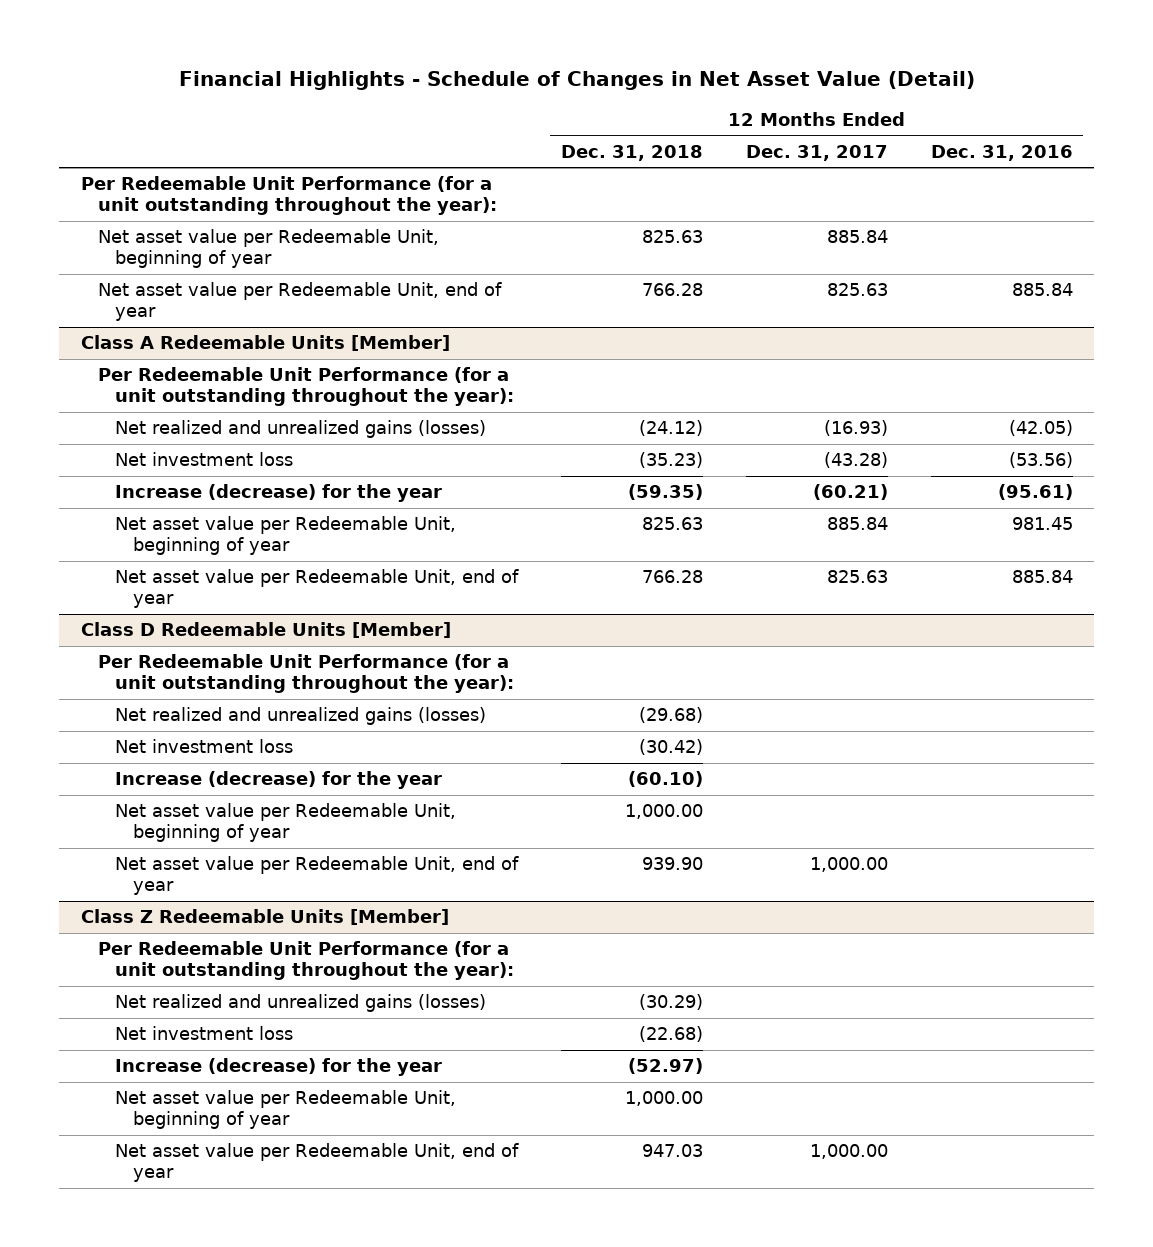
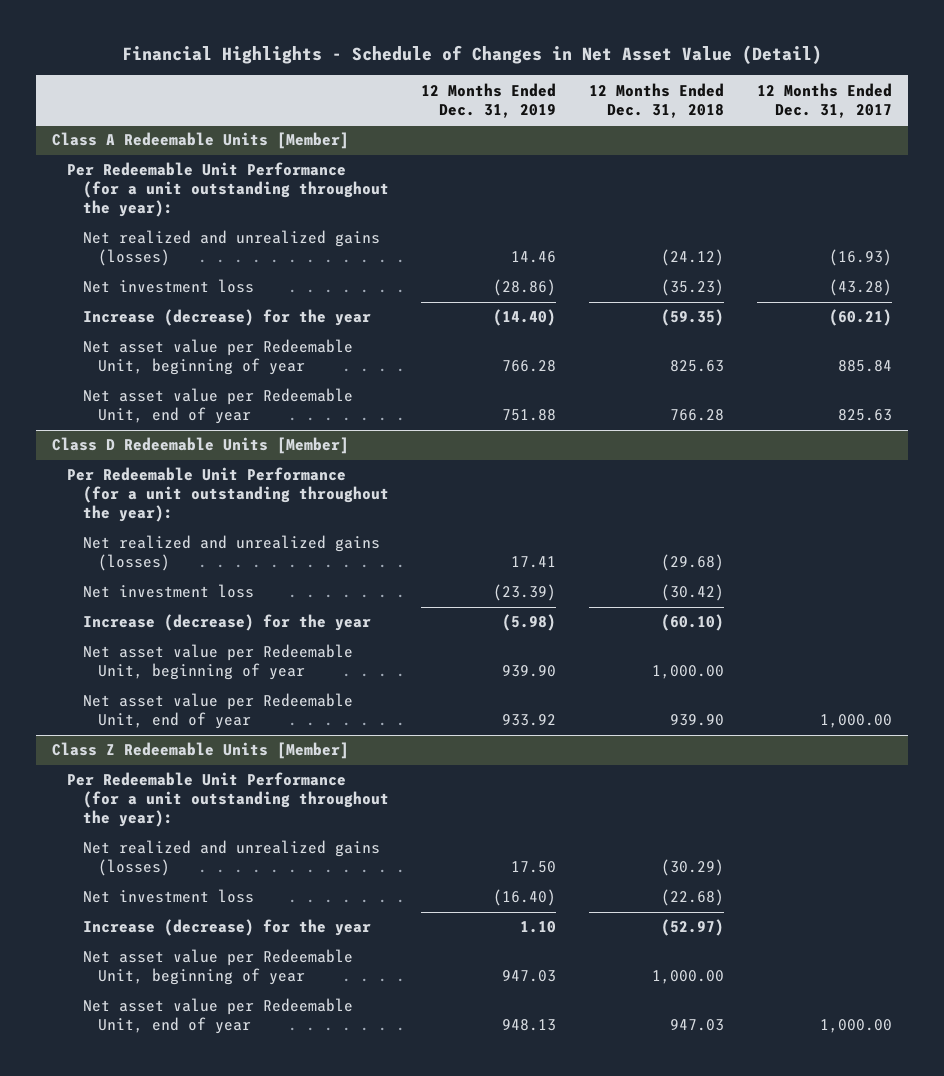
- | 12 Months Ended Dec. 31, 2018 | 12 Months Ended Dec. 31, 2017 | 12 Months Ended Dec. 31, 2016
+ | 12 Months Ended Dec. 31, 2019 | 12 Months Ended Dec. 31, 2018 | 12 Months Ended Dec. 31, 2017
- Per Redeemable Unit Performance (for a unit outstanding throughout the year):
- Net asset value per Redeemable Unit, beginning of year | 825.63 | 885.84 |
- Net asset value per Redeemable Unit, end of year | 766.28 | 825.63 | 885.84

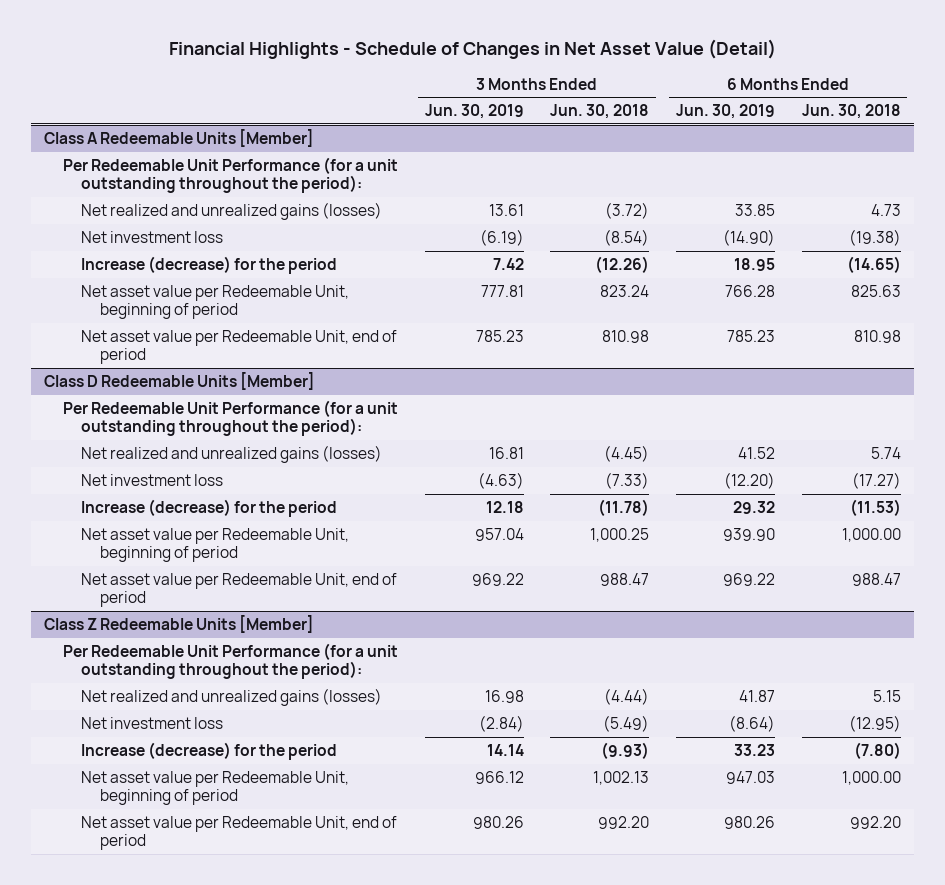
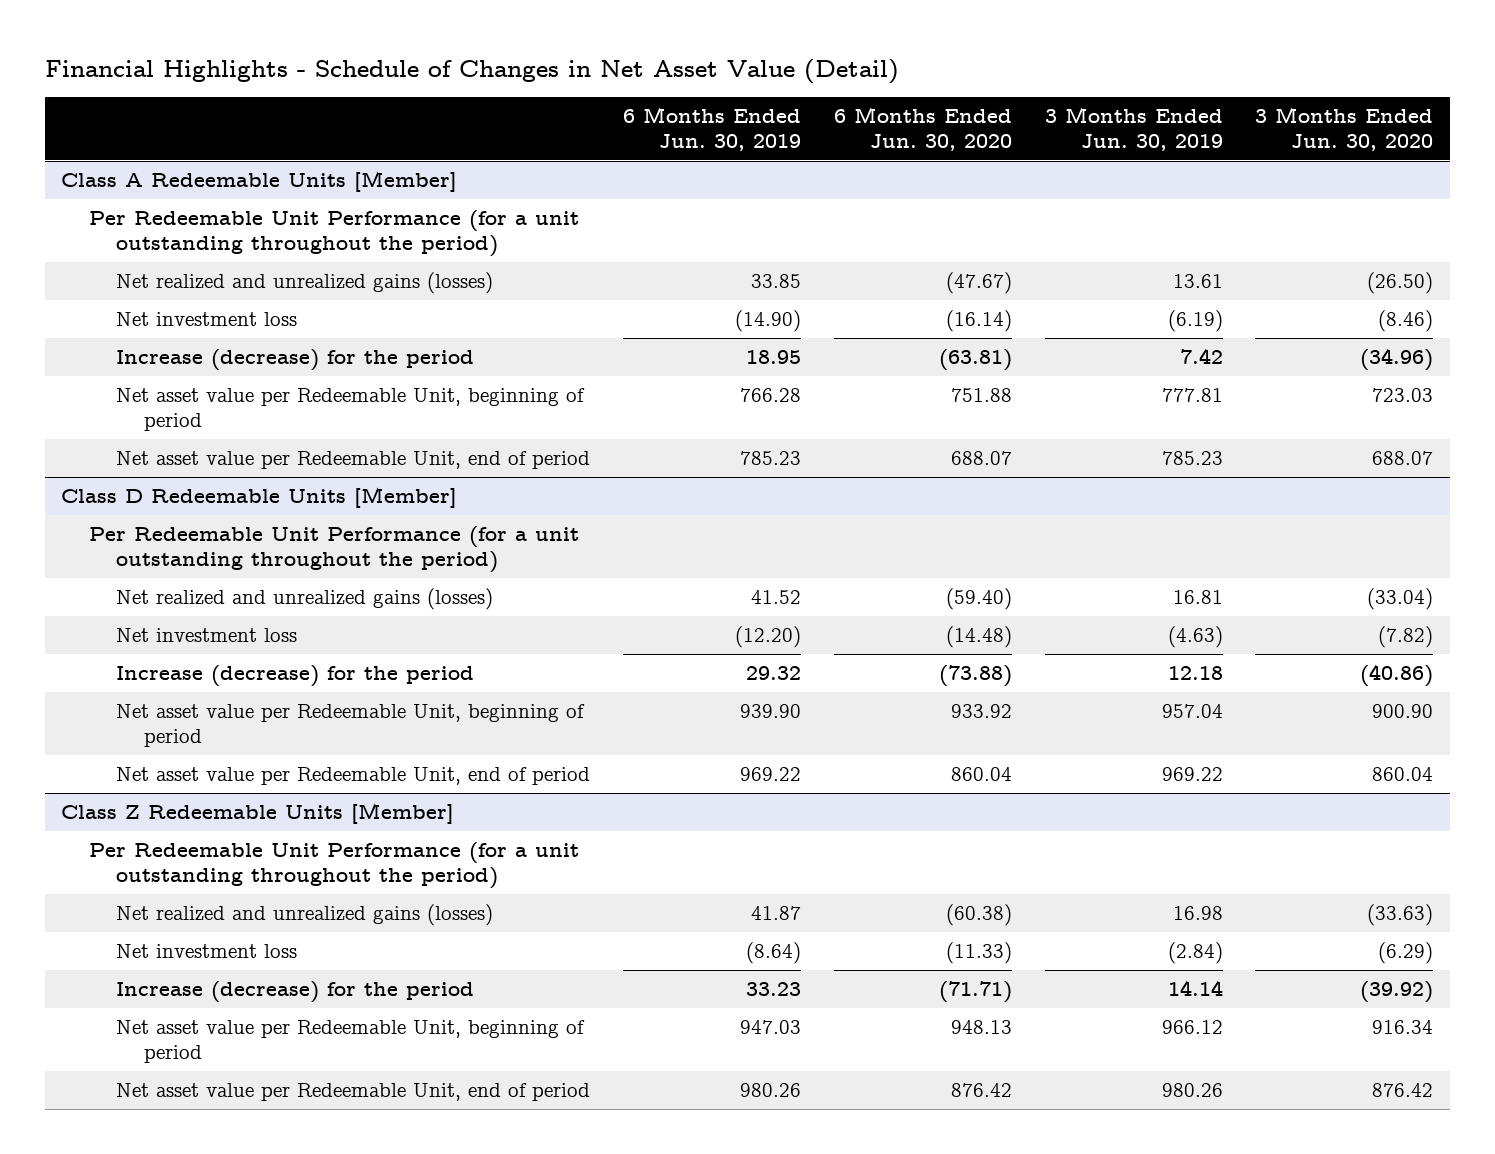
- | 3 Months Ended Jun. 30, 2019 | 3 Months Ended Jun. 30, 2018 | 6 Months Ended Jun. 30, 2019 | 6 Months Ended Jun. 30, 2018
+ | 6 Months Ended Jun. 30, 2019 | 6 Months Ended Jun. 30, 2020 | 3 Months Ended Jun. 30, 2019 | 3 Months Ended Jun. 30, 2020
@ Class A Redeemable Units [Member]
- Per Redeemable Unit Performance (for a unit outstanding throughout the period):
+ Per Redeemable Unit Performance (for a unit outstanding throughout the period)
@ Class D Redeemable Units [Member]
- Per Redeemable Unit Performance (for a unit outstanding throughout the period):
+ Per Redeemable Unit Performance (for a unit outstanding throughout the period)
@ Class Z Redeemable Units [Member]
- Per Redeemable Unit Performance (for a unit outstanding throughout the period):
+ Per Redeemable Unit Performance (for a unit outstanding throughout the period)

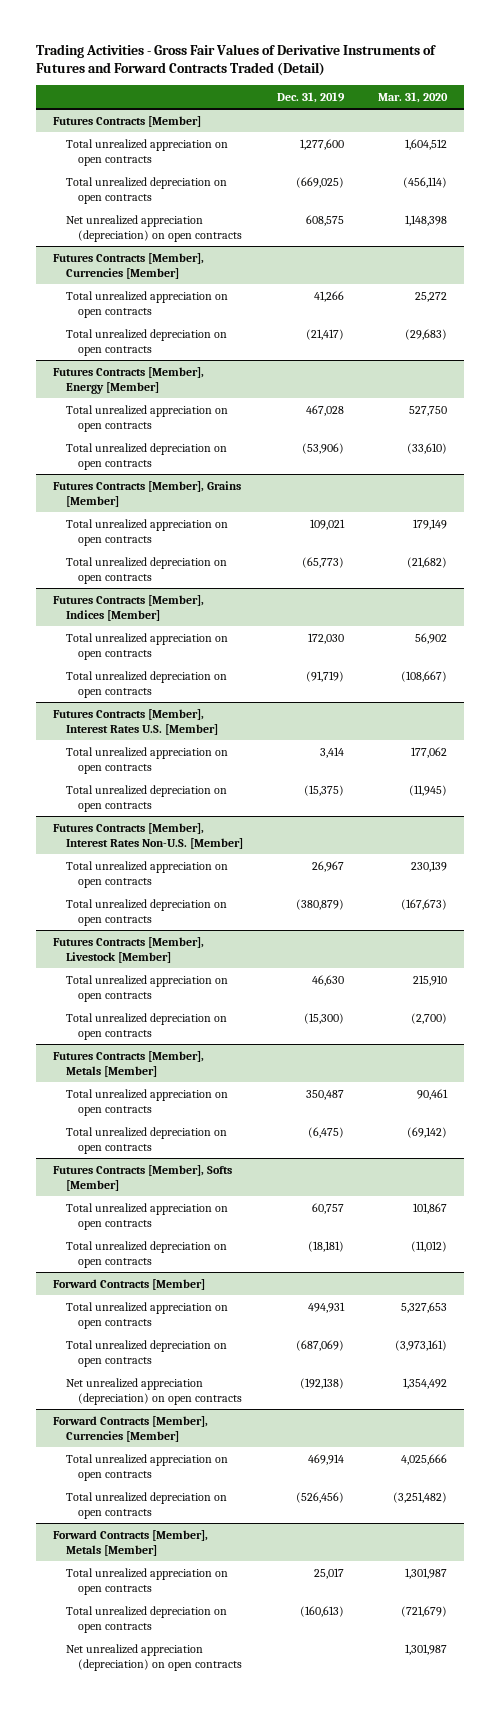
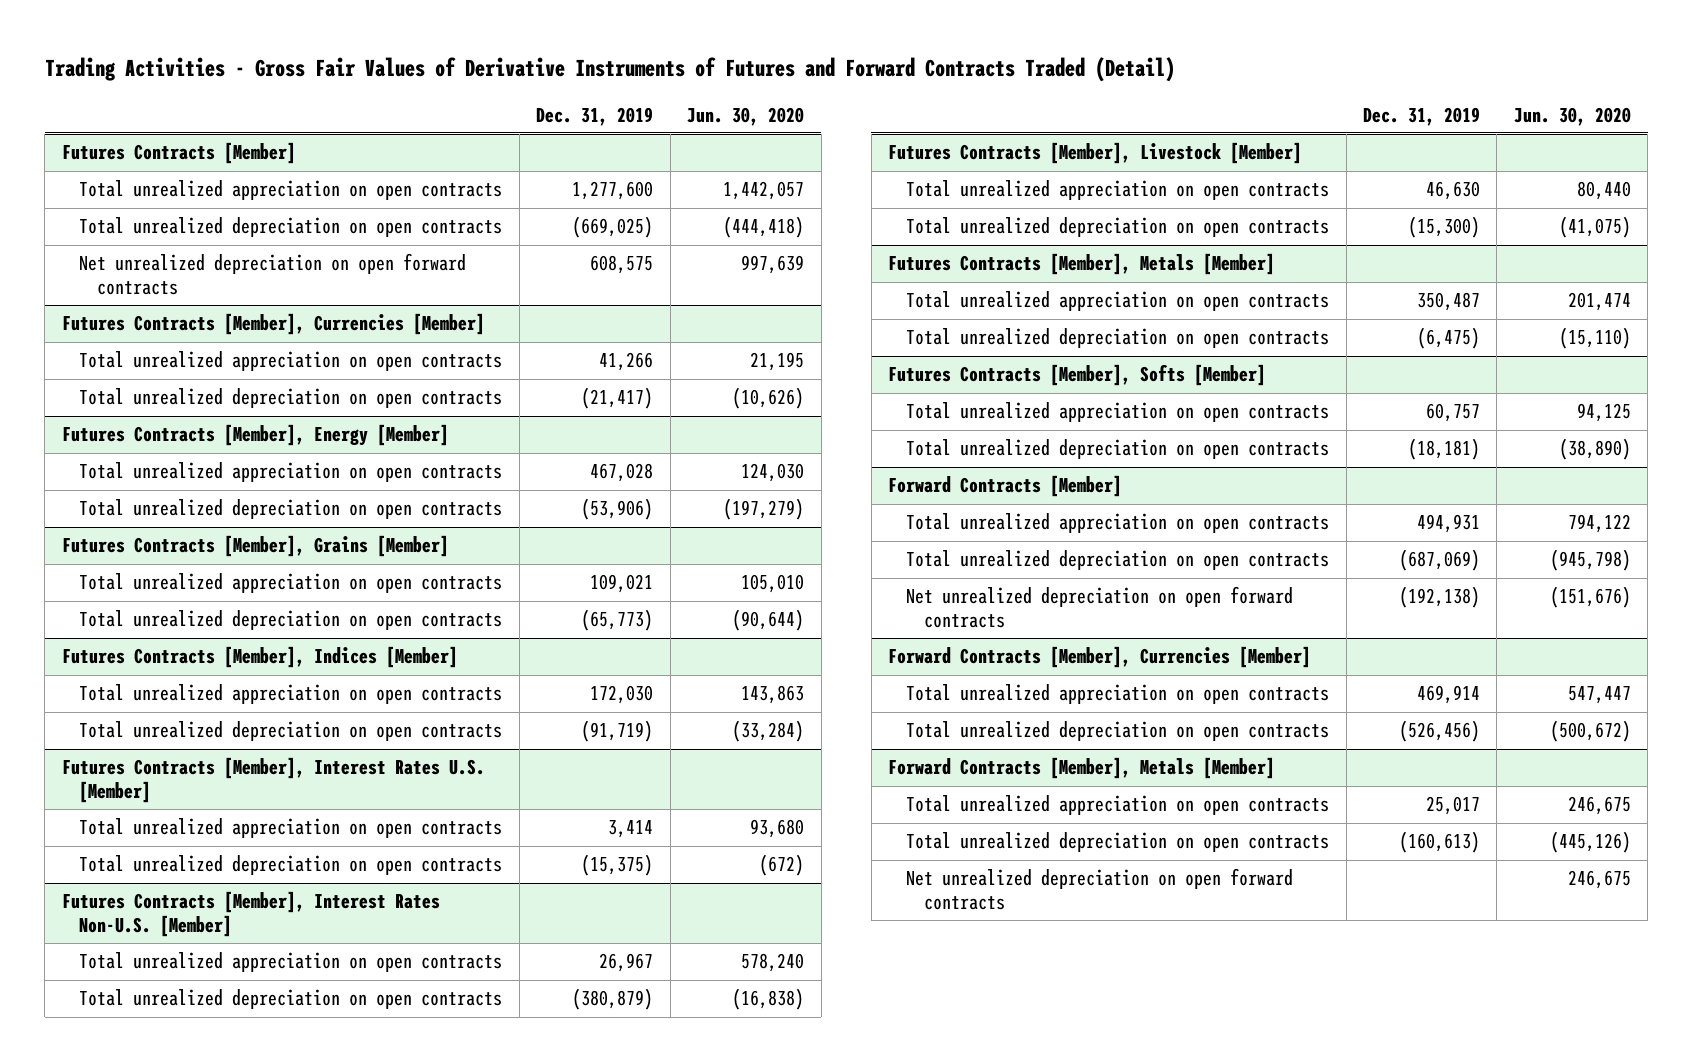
- | Dec. 31, 2019 | Mar. 31, 2020
+ | Dec. 31, 2019 | Jun. 30, 2020
@ Futures Contracts [Member]
- Net unrealized appreciation (depreciation) on open contracts | 608,575 | 1,148,398
+ Net unrealized depreciation on open forward contracts | 608,575 | 997,639
@ Forward Contracts [Member]
- Net unrealized appreciation (depreciation) on open contracts | (192,138) | 1,354,492
+ Net unrealized depreciation on open forward contracts | (192,138) | (151,676)
@ Forward Contracts [Member], Metals [Member]
- Net unrealized appreciation (depreciation) on open contracts | | 1,301,987
+ Net unrealized depreciation on open forward contracts | | 246,675

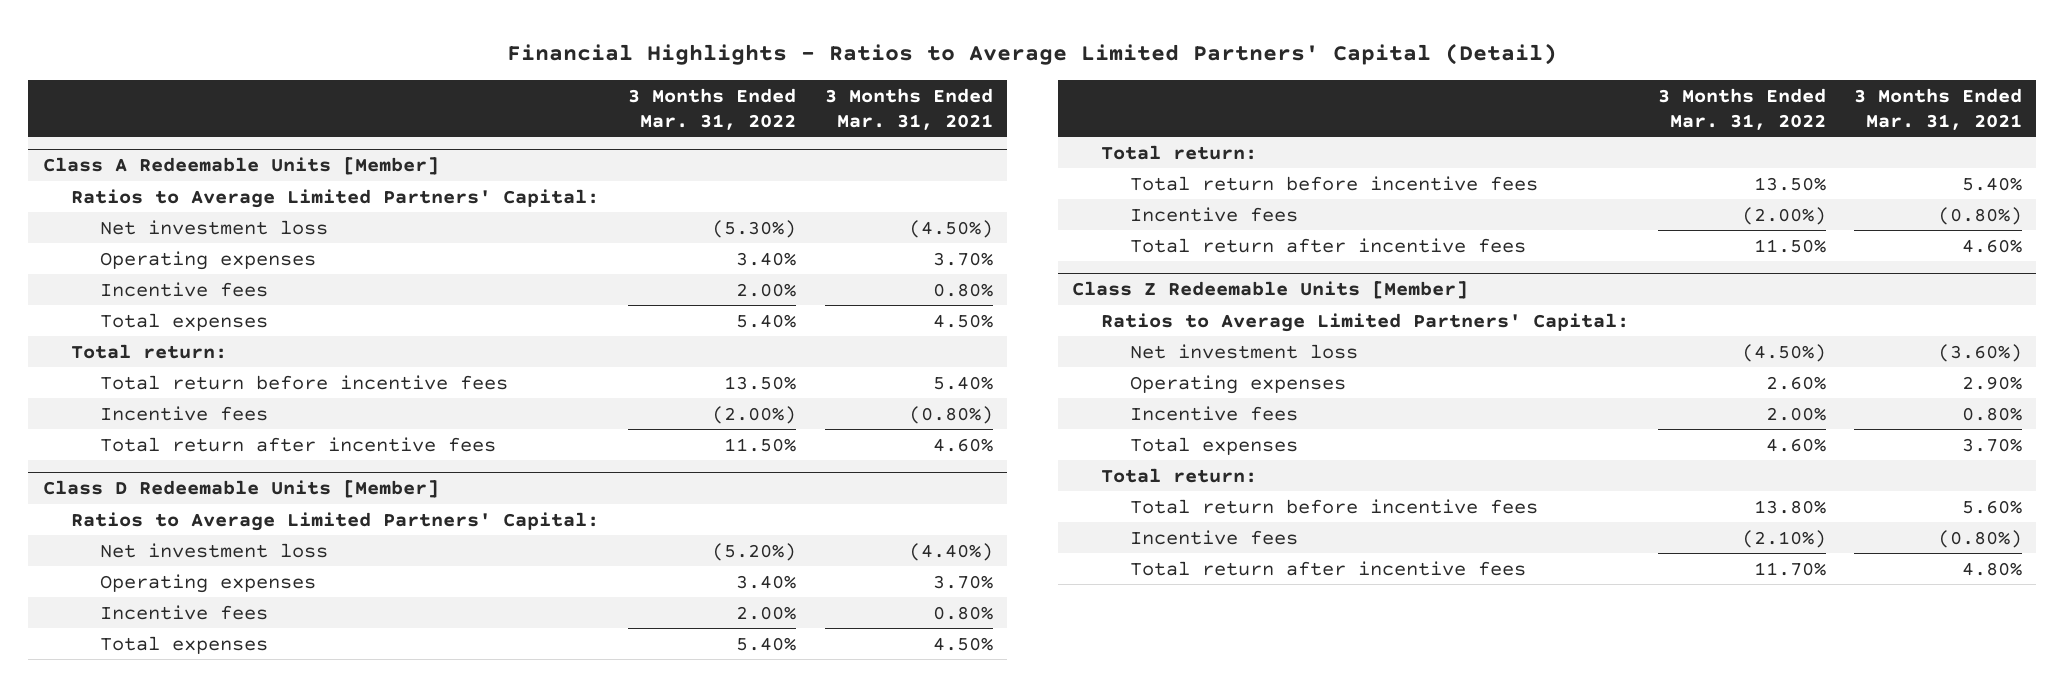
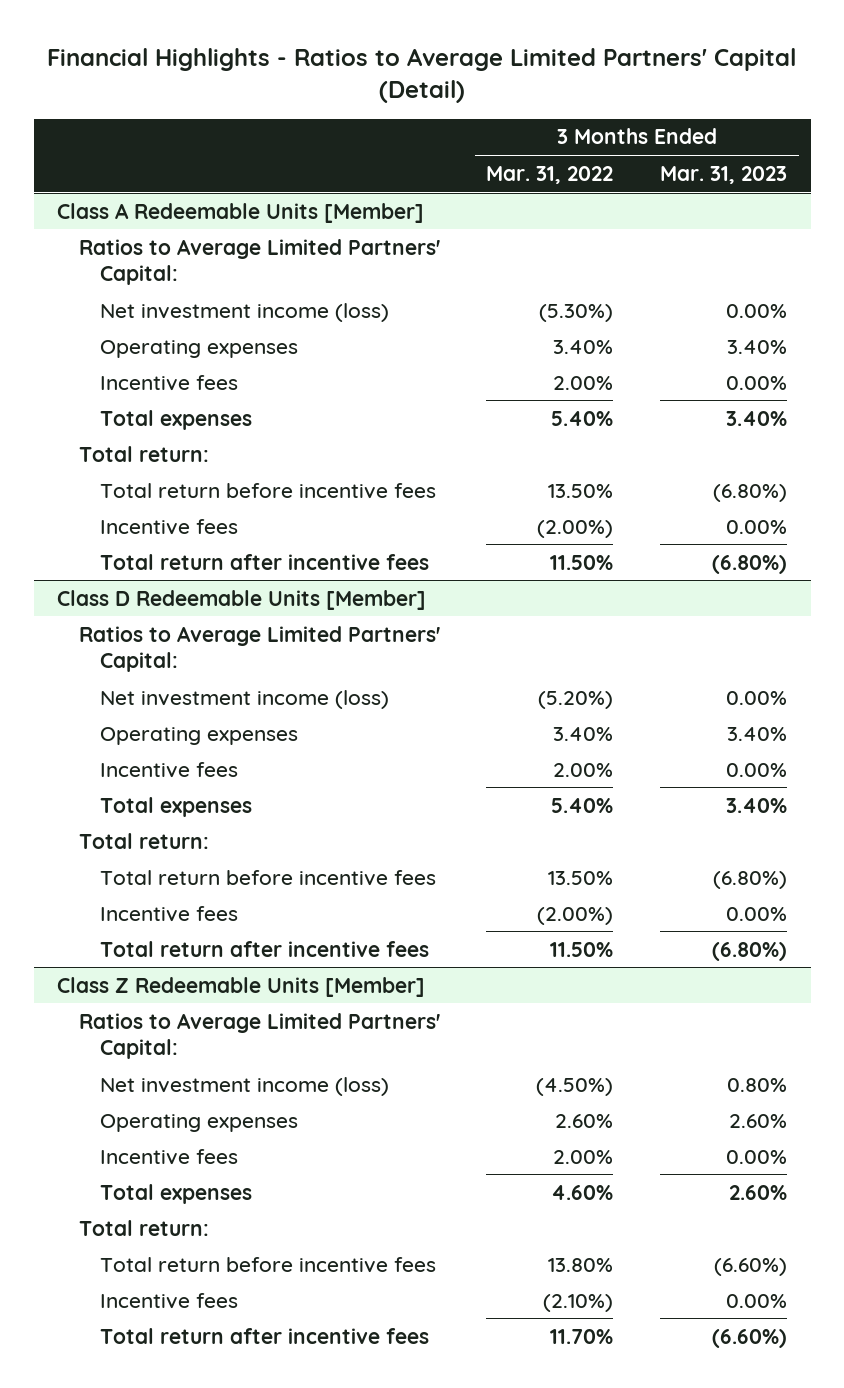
- | 3 Months Ended Mar. 31, 2022 | 3 Months Ended Mar. 31, 2021
+ | 3 Months Ended Mar. 31, 2022 | 3 Months Ended Mar. 31, 2023
@ Class A Redeemable Units [Member]
- Net investment loss | (5.30%) | (4.50%)
+ Net investment income (loss) | (5.30%) | 0.00%
@ Class D Redeemable Units [Member]
- Net investment loss | (5.20%) | (4.40%)
+ Net investment income (loss) | (5.20%) | 0.00%
@ Class Z Redeemable Units [Member]
- Net investment loss | (4.50%) | (3.60%)
+ Net investment income (loss) | (4.50%) | 0.80%

